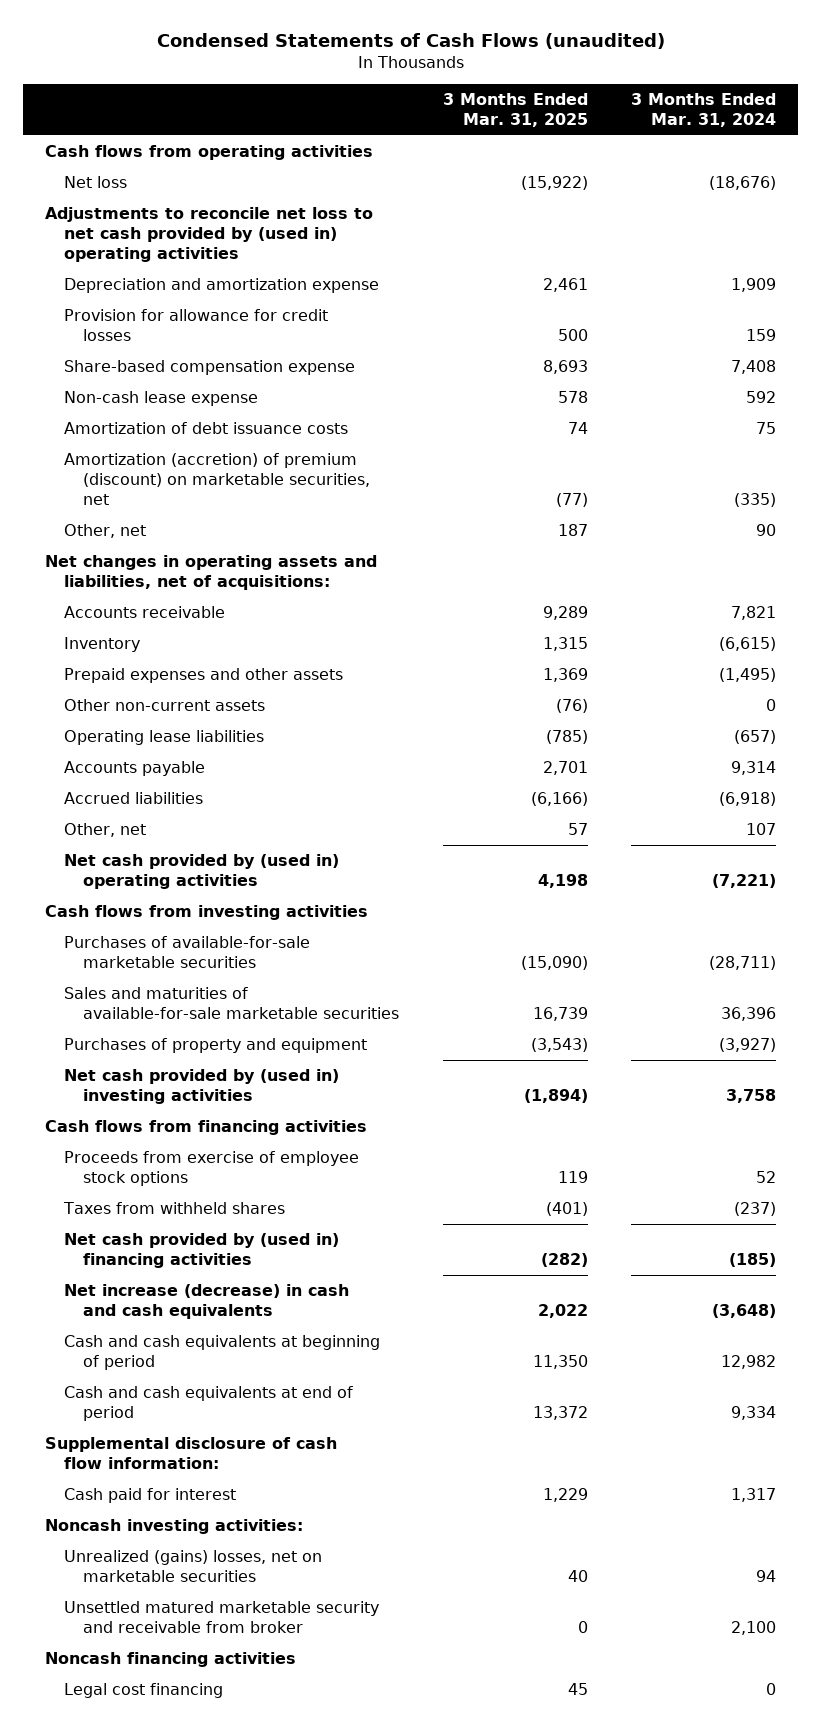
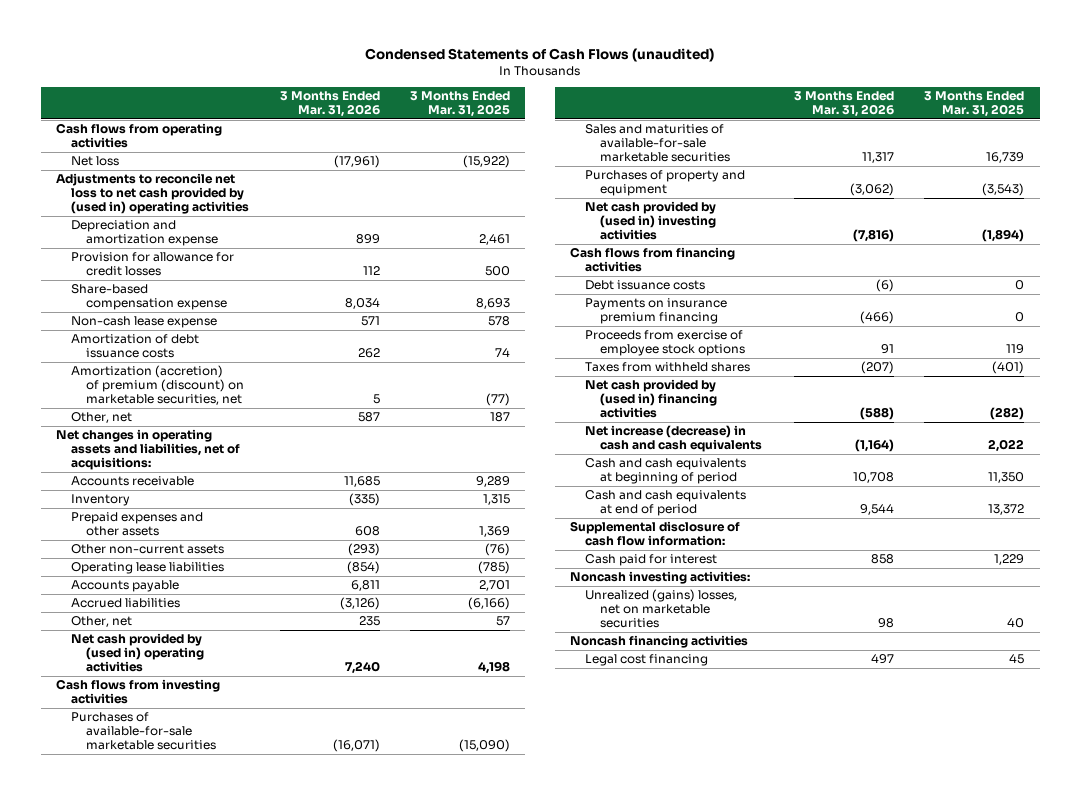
- | 3 Months Ended Mar. 31, 2025 | 3 Months Ended Mar. 31, 2024
+ | 3 Months Ended Mar. 31, 2026 | 3 Months Ended Mar. 31, 2025
+ Debt issuance costs | (6) | 0
+ Payments on insurance premium financing | (466) | 0
- Unsettled matured marketable security and receivable from broker | 0 | 2,100

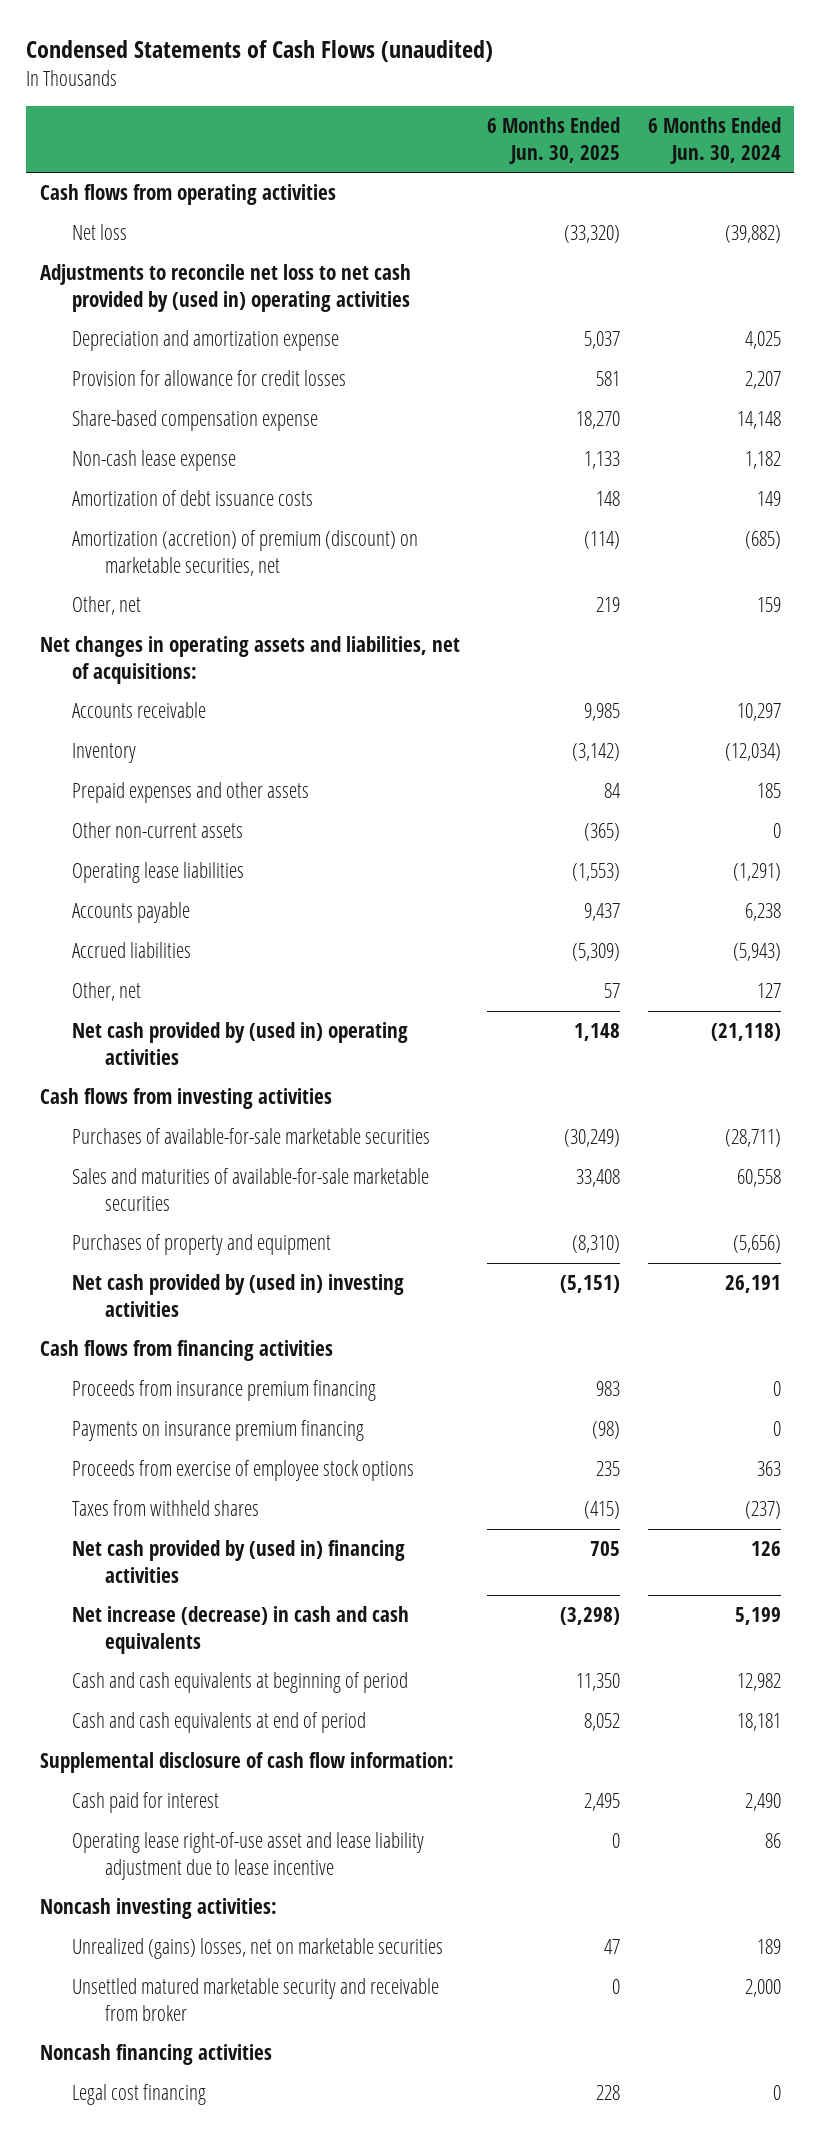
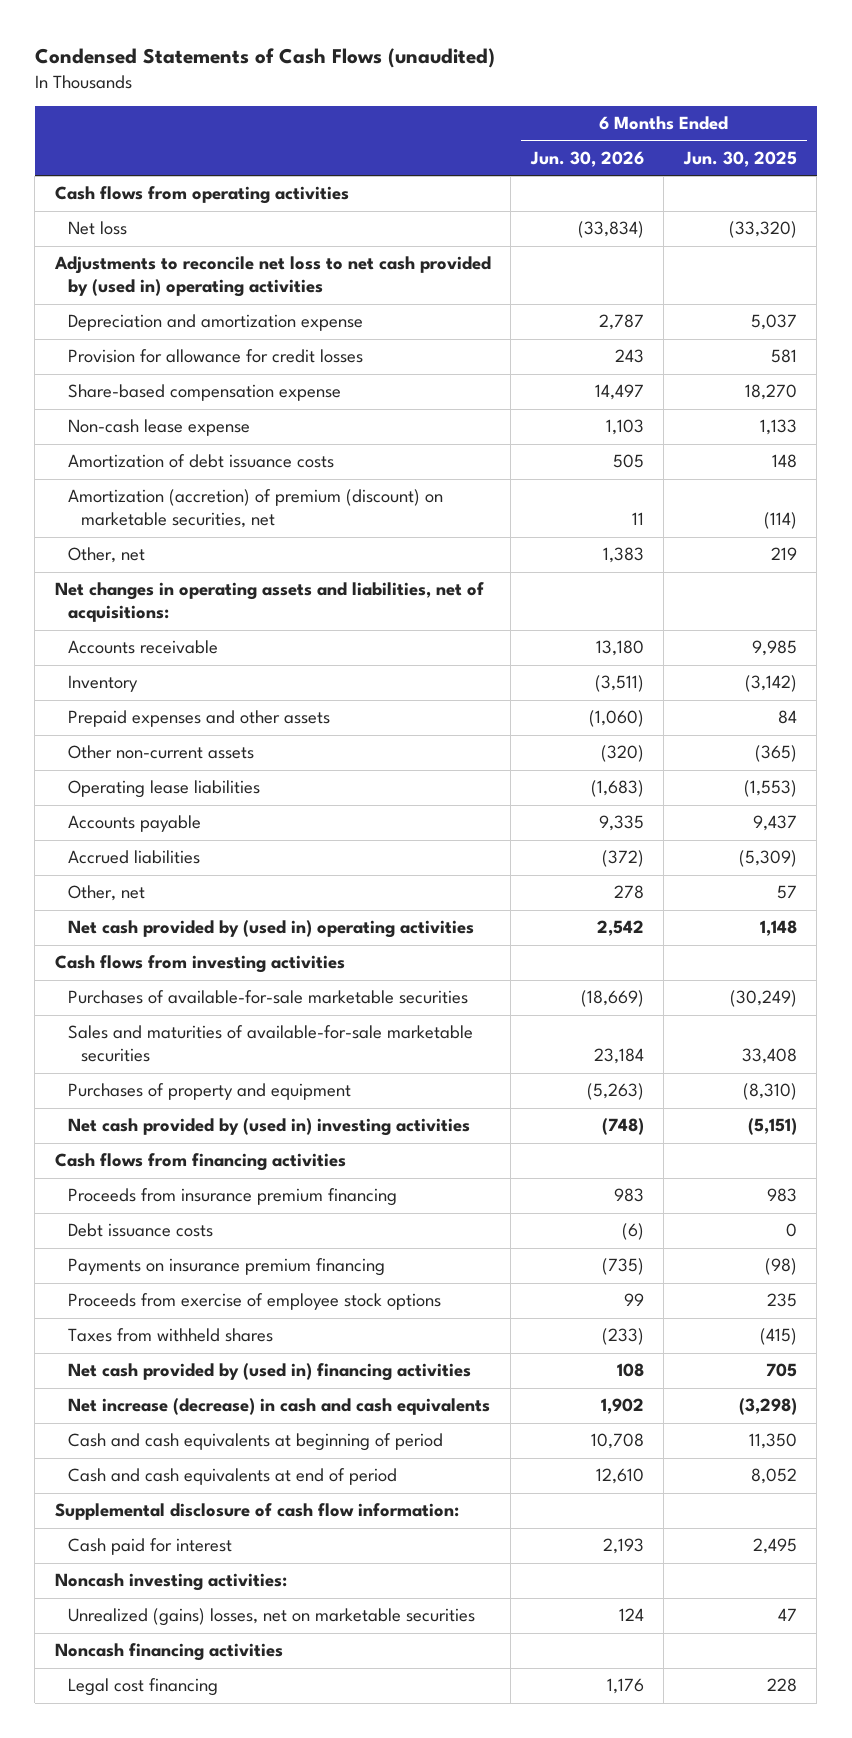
- | 6 Months Ended Jun. 30, 2025 | 6 Months Ended Jun. 30, 2024
+ | 6 Months Ended Jun. 30, 2026 | 6 Months Ended Jun. 30, 2025
+ Debt issuance costs | (6) | 0
- Operating lease right-of-use asset and lease liability adjustment due to lease incentive | 0 | 86
- Unsettled matured marketable security and receivable from broker | 0 | 2,000

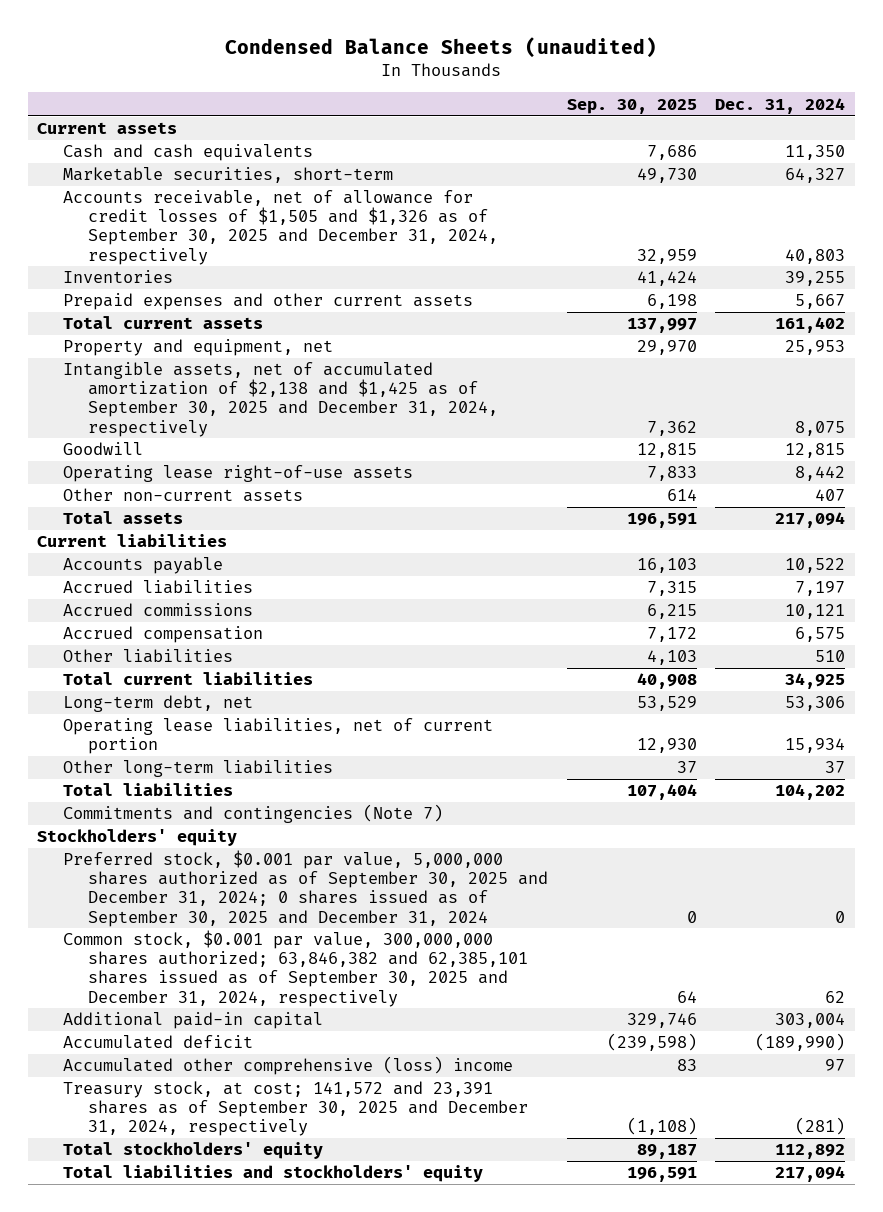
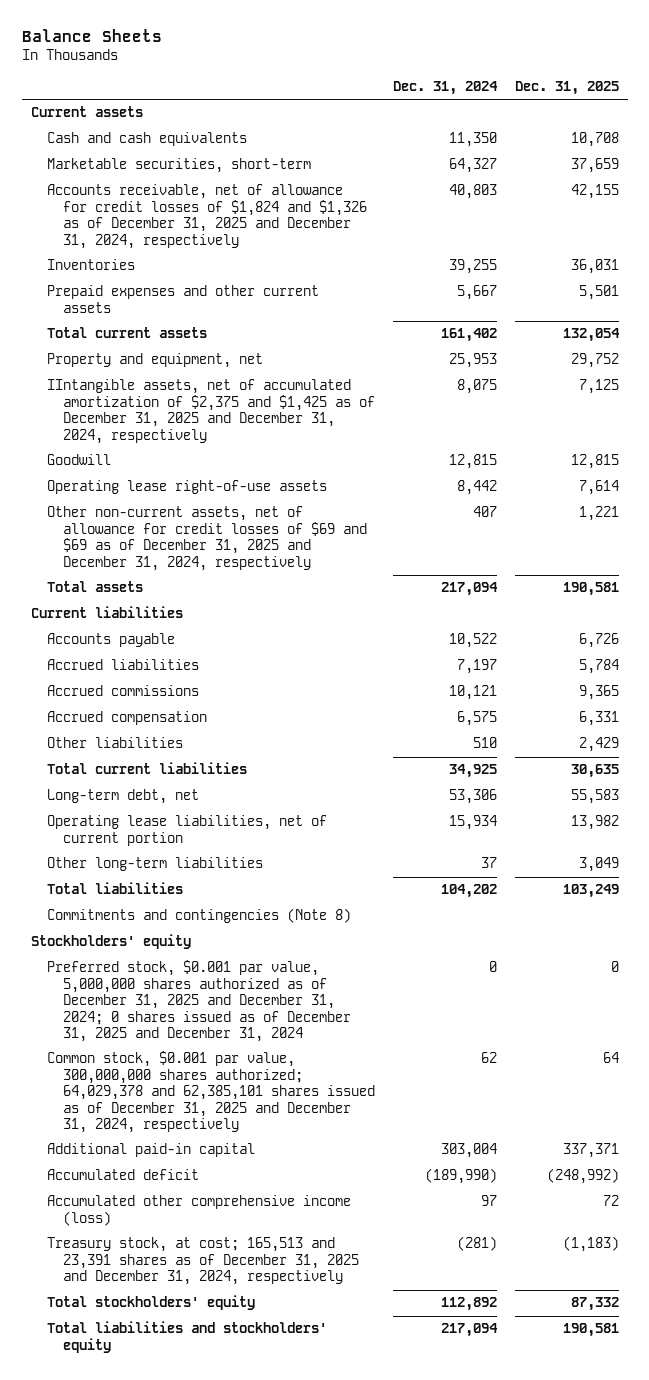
- Condensed Balance Sheets (unaudited)
+ Balance Sheets
- | Sep. 30, 2025 | Dec. 31, 2024
+ | Dec. 31, 2024 | Dec. 31, 2025
- Accounts receivable, net of allowance for credit losses of $1,505 and $1,326 as of September 30, 2025 and December 31, 2024, respectively | 32,959 | 40,803
+ Accounts receivable, net of allowance for credit losses of $1,824 and $1,326 as of December 31, 2025 and December 31, 2024, respectively | 40,803 | 42,155
- Intangible assets, net of accumulated amortization of $2,138 and $1,425 as of September 30, 2025 and December 31, 2024, respectively | 7,362 | 8,075
+ IIntangible assets, net of accumulated amortization of $2,375 and $1,425 as of December 31, 2025 and December 31, 2024, respectively | 8,075 | 7,125
- Other non-current assets | 614 | 407
+ Other non-current assets, net of allowance for credit losses of $69 and $69 as of December 31, 2025 and December 31, 2024, respectively | 407 | 1,221
- Commitments and contingencies (Note 7)
+ Commitments and contingencies (Note 8)
- Preferred stock, $0.001 par value, 5,000,000 shares authorized as of September 30, 2025 and December 31, 2024; 0 shares issued as of September 30, 2025 and December 31, 2024 | 0 | 0
- Common stock, $0.001 par value, 300,000,000 shares authorized; 63,846,382 and 62,385,101 shares issued as of September 30, 2025 and December 31, 2024, respectively | 64 | 62
+ Preferred stock, $0.001 par value, 5,000,000 shares authorized as of December 31, 2025 and December 31, 2024; 0 shares issued as of December 31, 2025 and December 31, 2024 | 0 | 0
+ Common stock, $0.001 par value, 300,000,000 shares authorized; 64,029,378 and 62,385,101 shares issued as of December 31, 2025 and December 31, 2024, respectively | 62 | 64
- Accumulated other comprehensive (loss) income | 83 | 97
- Treasury stock, at cost; 141,572 and 23,391 shares as of September 30, 2025 and December 31, 2024, respectively | (1,108) | (281)
+ Accumulated other comprehensive income (loss) | 97 | 72
+ Treasury stock, at cost; 165,513 and 23,391 shares as of December 31, 2025 and December 31, 2024, respectively | (281) | (1,183)

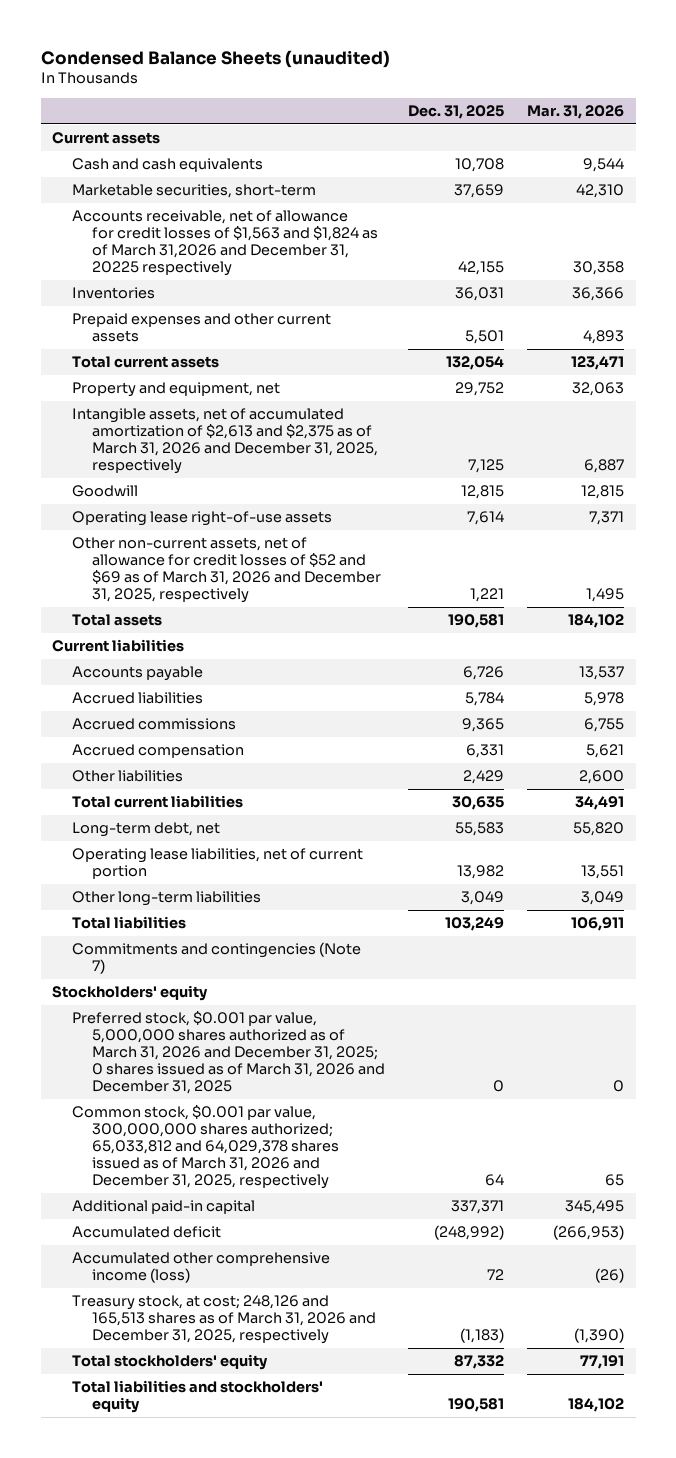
- Balance Sheets
+ Condensed Balance Sheets (unaudited)
- | Dec. 31, 2024 | Dec. 31, 2025
+ | Dec. 31, 2025 | Mar. 31, 2026
- Accounts receivable, net of allowance for credit losses of $1,824 and $1,326 as of December 31, 2025 and December 31, 2024, respectively | 40,803 | 42,155
+ Accounts receivable, net of allowance for credit losses of $1,563 and $1,824 as of March 31,2026 and December 31, 20225 respectively | 42,155 | 30,358
- IIntangible assets, net of accumulated amortization of $2,375 and $1,425 as of December 31, 2025 and December 31, 2024, respectively | 8,075 | 7,125
+ Intangible assets, net of accumulated amortization of $2,613 and $2,375 as of March 31, 2026 and December 31, 2025, respectively | 7,125 | 6,887
- Other non-current assets, net of allowance for credit losses of $69 and $69 as of December 31, 2025 and December 31, 2024, respectively | 407 | 1,221
+ Other non-current assets, net of allowance for credit losses of $52 and $69 as of March 31, 2026 and December 31, 2025, respectively | 1,221 | 1,495
- Commitments and contingencies (Note 8)
+ Commitments and contingencies (Note 7)
- Preferred stock, $0.001 par value, 5,000,000 shares authorized as of December 31, 2025 and December 31, 2024; 0 shares issued as of December 31, 2025 and December 31, 2024 | 0 | 0
- Common stock, $0.001 par value, 300,000,000 shares authorized; 64,029,378 and 62,385,101 shares issued as of December 31, 2025 and December 31, 2024, respectively | 62 | 64
+ Preferred stock, $0.001 par value, 5,000,000 shares authorized as of March 31, 2026 and December 31, 2025; 0 shares issued as of March 31, 2026 and December 31, 2025 | 0 | 0
+ Common stock, $0.001 par value, 300,000,000 shares authorized; 65,033,812 and 64,029,378 shares issued as of March 31, 2026 and December 31, 2025, respectively | 64 | 65
- Treasury stock, at cost; 165,513 and 23,391 shares as of December 31, 2025 and December 31, 2024, respectively | (281) | (1,183)
+ Treasury stock, at cost; 248,126 and 165,513 shares as of March 31, 2026 and December 31, 2025, respectively | (1,183) | (1,390)

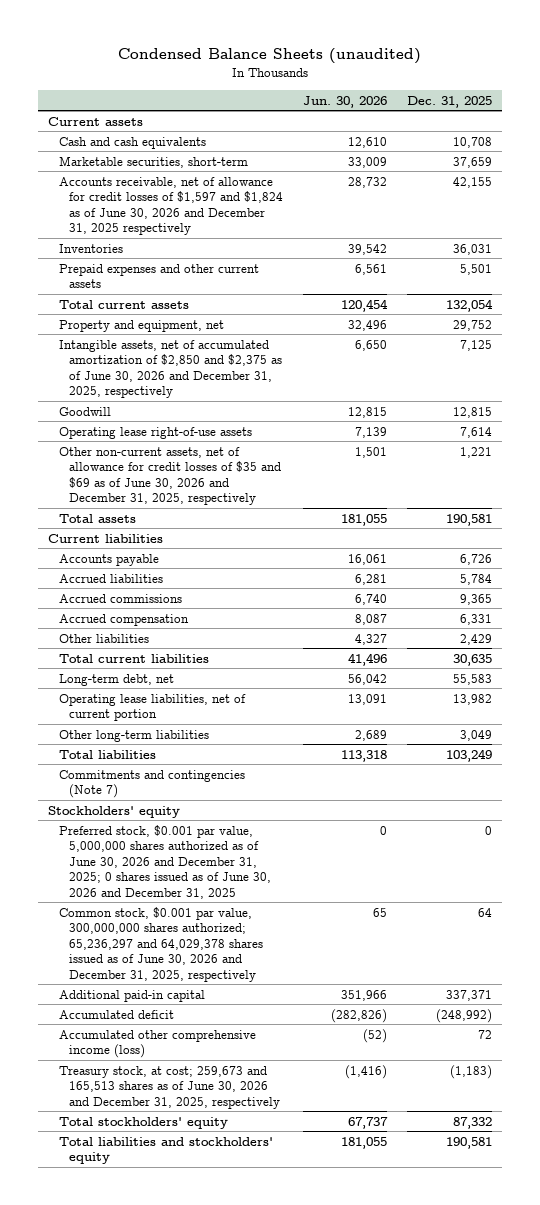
- | Dec. 31, 2025 | Mar. 31, 2026
+ | Jun. 30, 2026 | Dec. 31, 2025
- Accounts receivable, net of allowance for credit losses of $1,563 and $1,824 as of March 31,2026 and December 31, 20225 respectively | 42,155 | 30,358
+ Accounts receivable, net of allowance for credit losses of $1,597 and $1,824 as of June 30, 2026 and December 31, 2025 respectively | 28,732 | 42,155
- Intangible assets, net of accumulated amortization of $2,613 and $2,375 as of March 31, 2026 and December 31, 2025, respectively | 7,125 | 6,887
+ Intangible assets, net of accumulated amortization of $2,850 and $2,375 as of June 30, 2026 and December 31, 2025, respectively | 6,650 | 7,125
- Other non-current assets, net of allowance for credit losses of $52 and $69 as of March 31, 2026 and December 31, 2025, respectively | 1,221 | 1,495
+ Other non-current assets, net of allowance for credit losses of $35 and $69 as of June 30, 2026 and December 31, 2025, respectively | 1,501 | 1,221
- Preferred stock, $0.001 par value, 5,000,000 shares authorized as of March 31, 2026 and December 31, 2025; 0 shares issued as of March 31, 2026 and December 31, 2025 | 0 | 0
- Common stock, $0.001 par value, 300,000,000 shares authorized; 65,033,812 and 64,029,378 shares issued as of March 31, 2026 and December 31, 2025, respectively | 64 | 65
+ Preferred stock, $0.001 par value, 5,000,000 shares authorized as of June 30, 2026 and December 31, 2025; 0 shares issued as of June 30, 2026 and December 31, 2025 | 0 | 0
+ Common stock, $0.001 par value, 300,000,000 shares authorized; 65,236,297 and 64,029,378 shares issued as of June 30, 2026 and December 31, 2025, respectively | 65 | 64
- Treasury stock, at cost; 248,126 and 165,513 shares as of March 31, 2026 and December 31, 2025, respectively | (1,183) | (1,390)
+ Treasury stock, at cost; 259,673 and 165,513 shares as of June 30, 2026 and December 31, 2025, respectively | (1,416) | (1,183)

